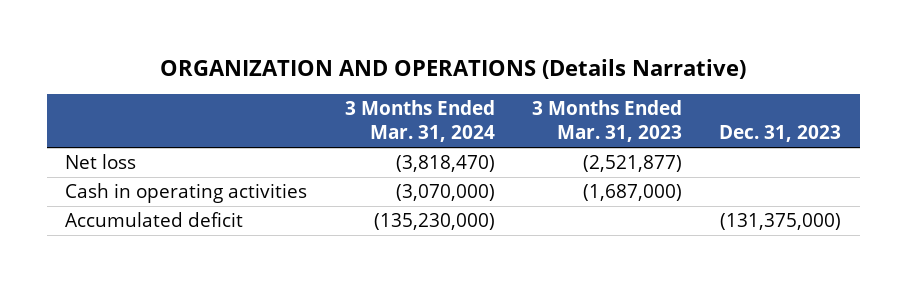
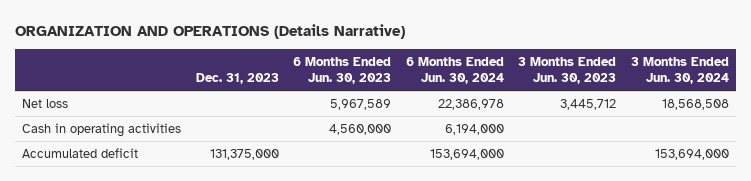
- | 3 Months Ended Mar. 31, 2024 | 3 Months Ended Mar. 31, 2023 | Dec. 31, 2023
+ | Dec. 31, 2023 | 6 Months Ended Jun. 30, 2023 | 6 Months Ended Jun. 30, 2024 | 3 Months Ended Jun. 30, 2023 | 3 Months Ended Jun. 30, 2024
- Accumulated deficit | (135,230,000) | | (131,375,000)
+ Accumulated deficit | 131,375,000 | | 153,694,000 | | 153,694,000

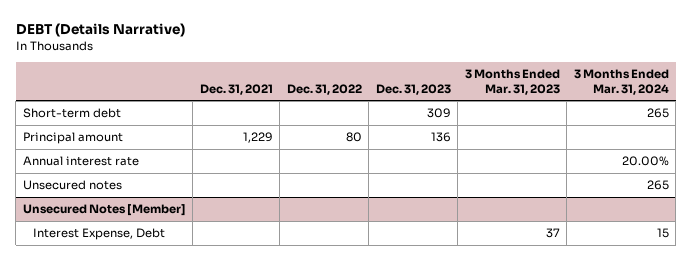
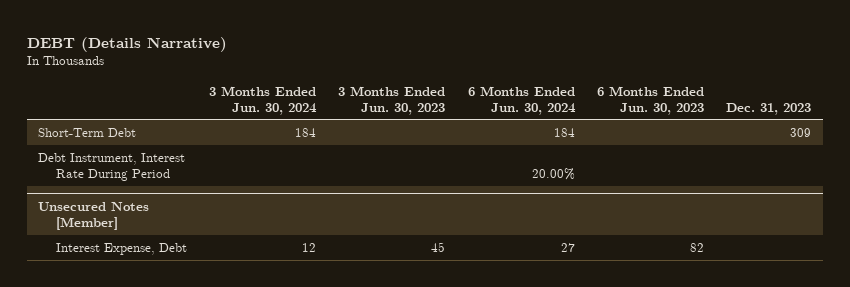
- | Dec. 31, 2021 | Dec. 31, 2022 | Dec. 31, 2023 | 3 Months Ended Mar. 31, 2023 | 3 Months Ended Mar. 31, 2024
+ | 3 Months Ended Jun. 30, 2024 | 3 Months Ended Jun. 30, 2023 | 6 Months Ended Jun. 30, 2024 | 6 Months Ended Jun. 30, 2023 | Dec. 31, 2023
- Short-term debt | | | 309 | | 265
- Principal amount | 1,229 | 80 | 136 | |
- Annual interest rate | | | | | 20.00%
- Unsecured notes | | | | | 265
+ Short-Term Debt | 184 | | 184 | | 309
+ Debt Instrument, Interest Rate During Period | | | 20.00% | |

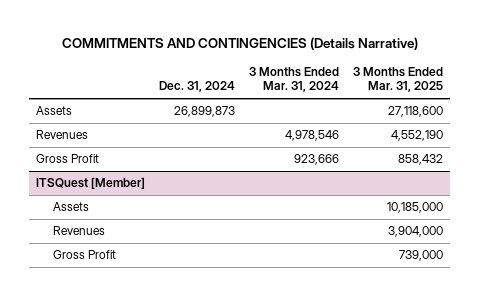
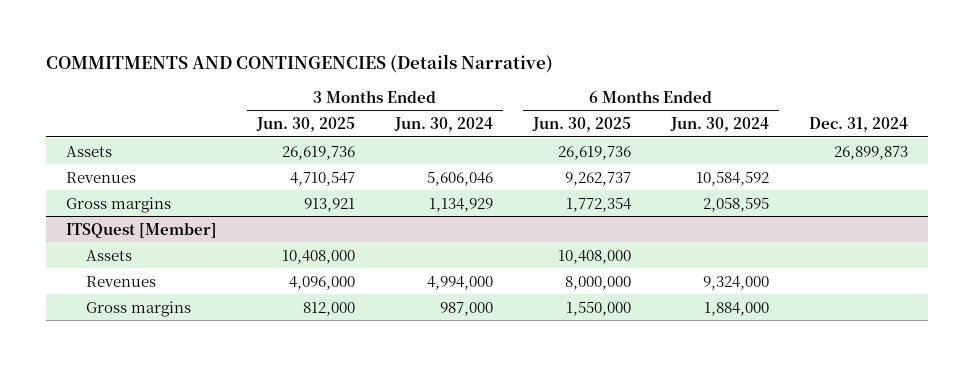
- | Dec. 31, 2024 | 3 Months Ended Mar. 31, 2024 | 3 Months Ended Mar. 31, 2025
+ | 3 Months Ended Jun. 30, 2025 | 3 Months Ended Jun. 30, 2024 | 6 Months Ended Jun. 30, 2025 | 6 Months Ended Jun. 30, 2024 | Dec. 31, 2024
- Gross Profit | | 923,666 | 858,432
+ Gross margins | 913,921 | 1,134,929 | 1,772,354 | 2,058,595 |
@ ITSQuest [Member]
- Gross Profit | | | 739,000
+ Gross margins | 812,000 | 987,000 | 1,550,000 | 1,884,000 |

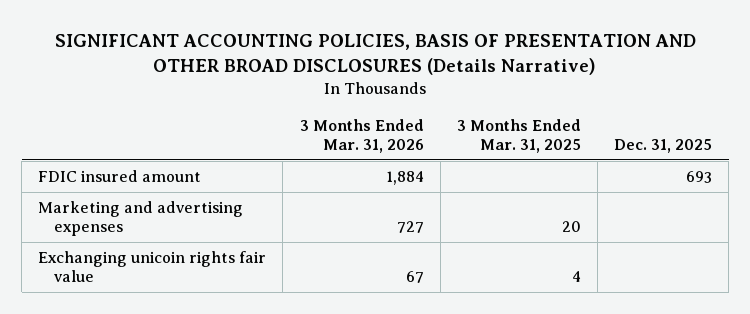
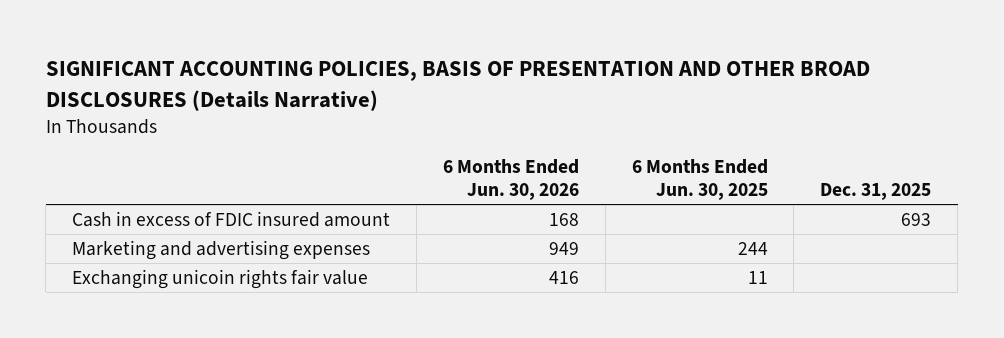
- | 3 Months Ended Mar. 31, 2026 | 3 Months Ended Mar. 31, 2025 | Dec. 31, 2025
+ | 6 Months Ended Jun. 30, 2026 | 6 Months Ended Jun. 30, 2025 | Dec. 31, 2025
- FDIC insured amount | 1,884 | | 693
+ Cash in excess of FDIC insured amount | 168 | | 693

